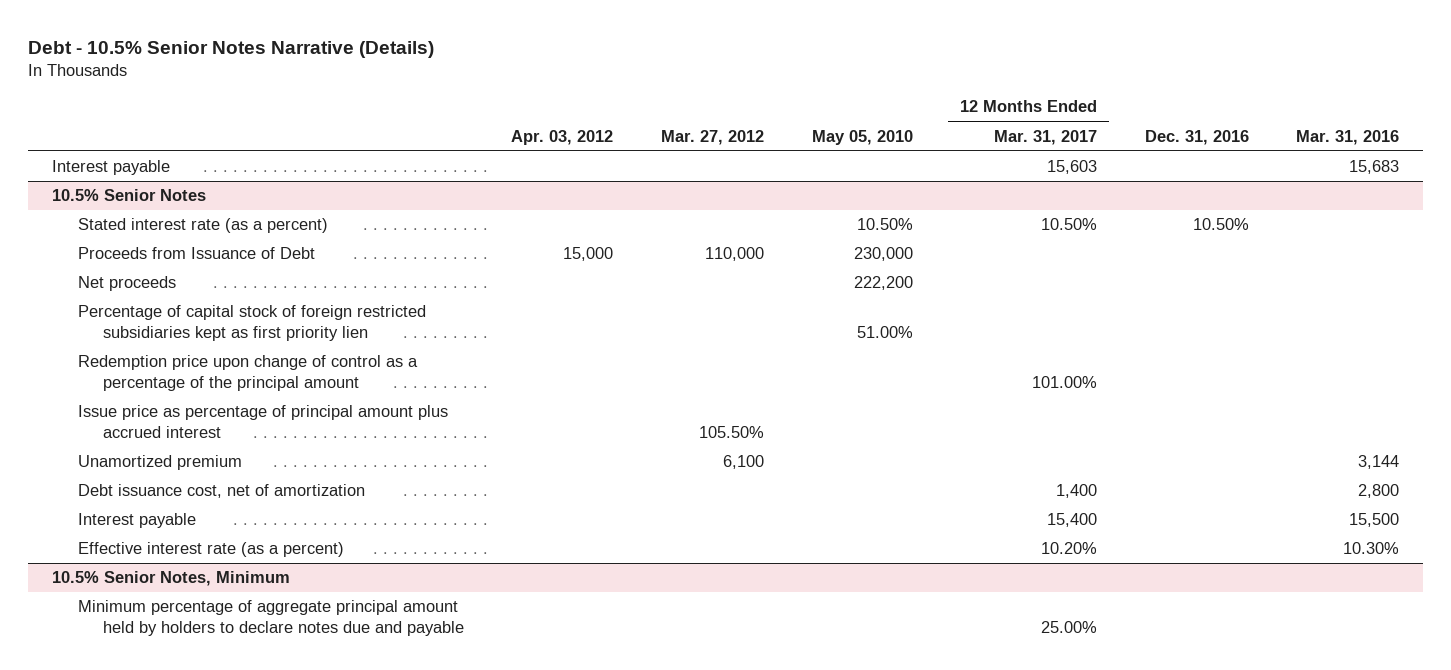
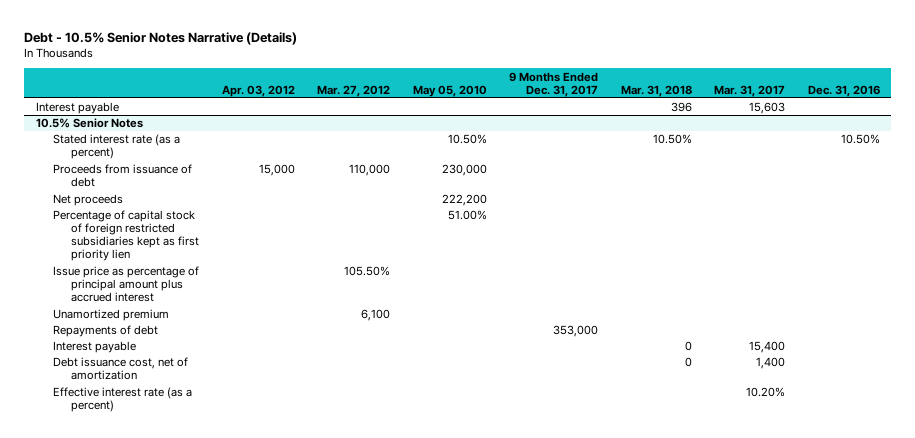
- | Apr. 03, 2012 | Mar. 27, 2012 | May 05, 2010 | 12 Months Ended Mar. 31, 2017 | Dec. 31, 2016 | Mar. 31, 2016
+ | Apr. 03, 2012 | Mar. 27, 2012 | May 05, 2010 | 9 Months Ended Dec. 31, 2017 | Mar. 31, 2018 | Mar. 31, 2017 | Dec. 31, 2016
@ 10.5% Senior Notes
- Proceeds from Issuance of Debt | 15,000 | 110,000 | 230,000 | | |
+ Proceeds from issuance of debt | 15,000 | 110,000 | 230,000 | | | |
- Redemption price upon change of control as a percentage of the principal amount | | | | 101.00% | |
+ Repayments of debt | | | | 353,000 | | |
moved down: Debt issuance cost, net of amortization | | | | | 0 | 1,400 |
- 10.5% Senior Notes, Minimum
- Minimum percentage of aggregate principal amount held by holders to declare notes due and payable | | | | 25.00% | |

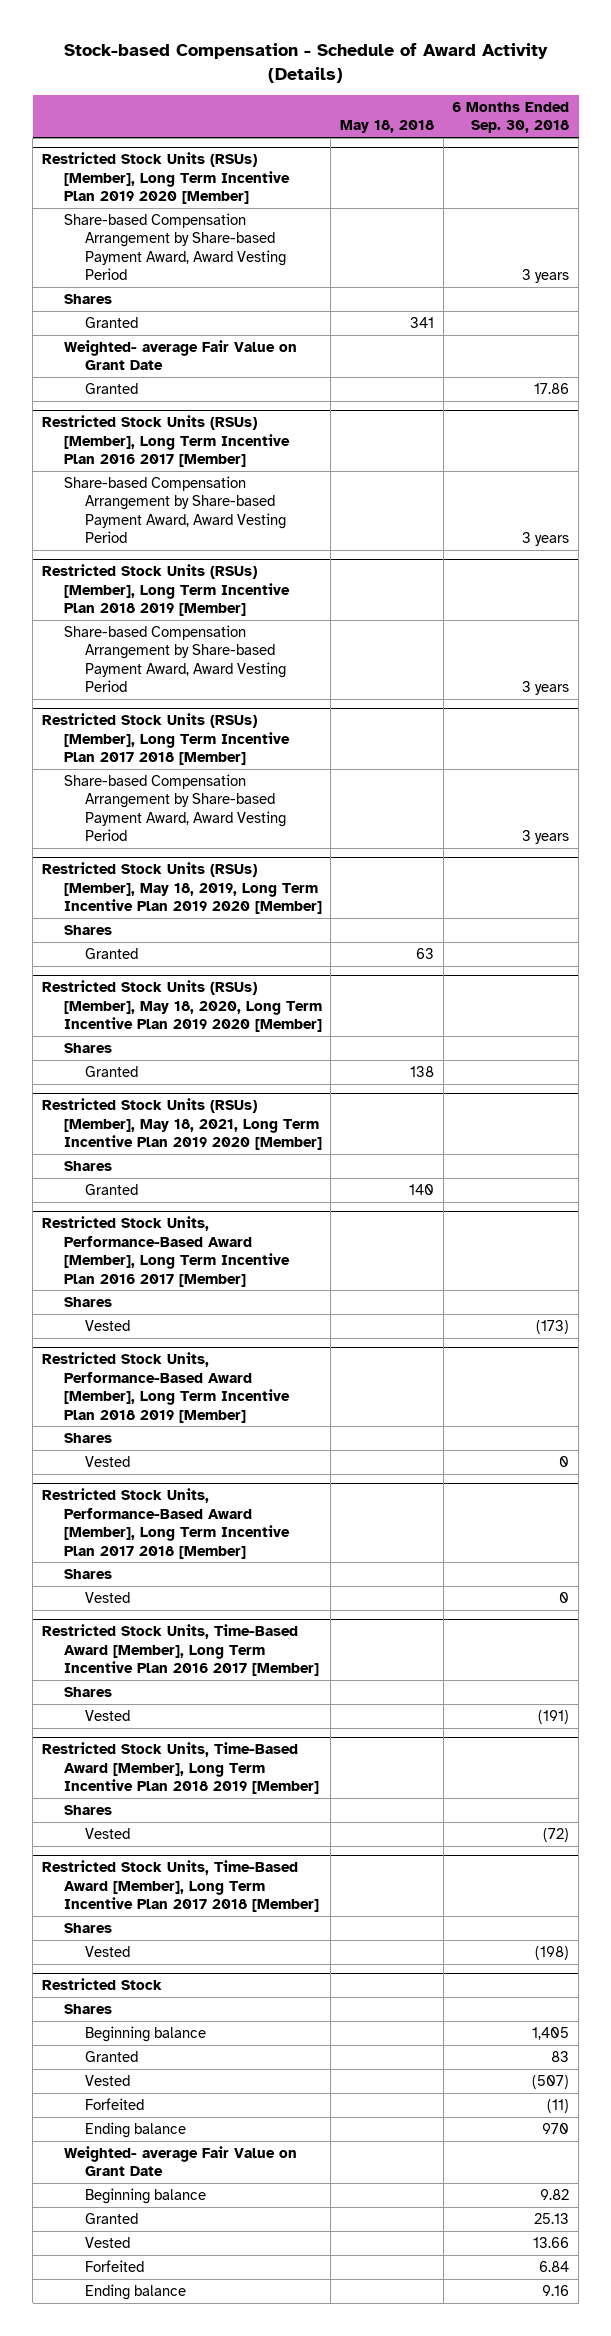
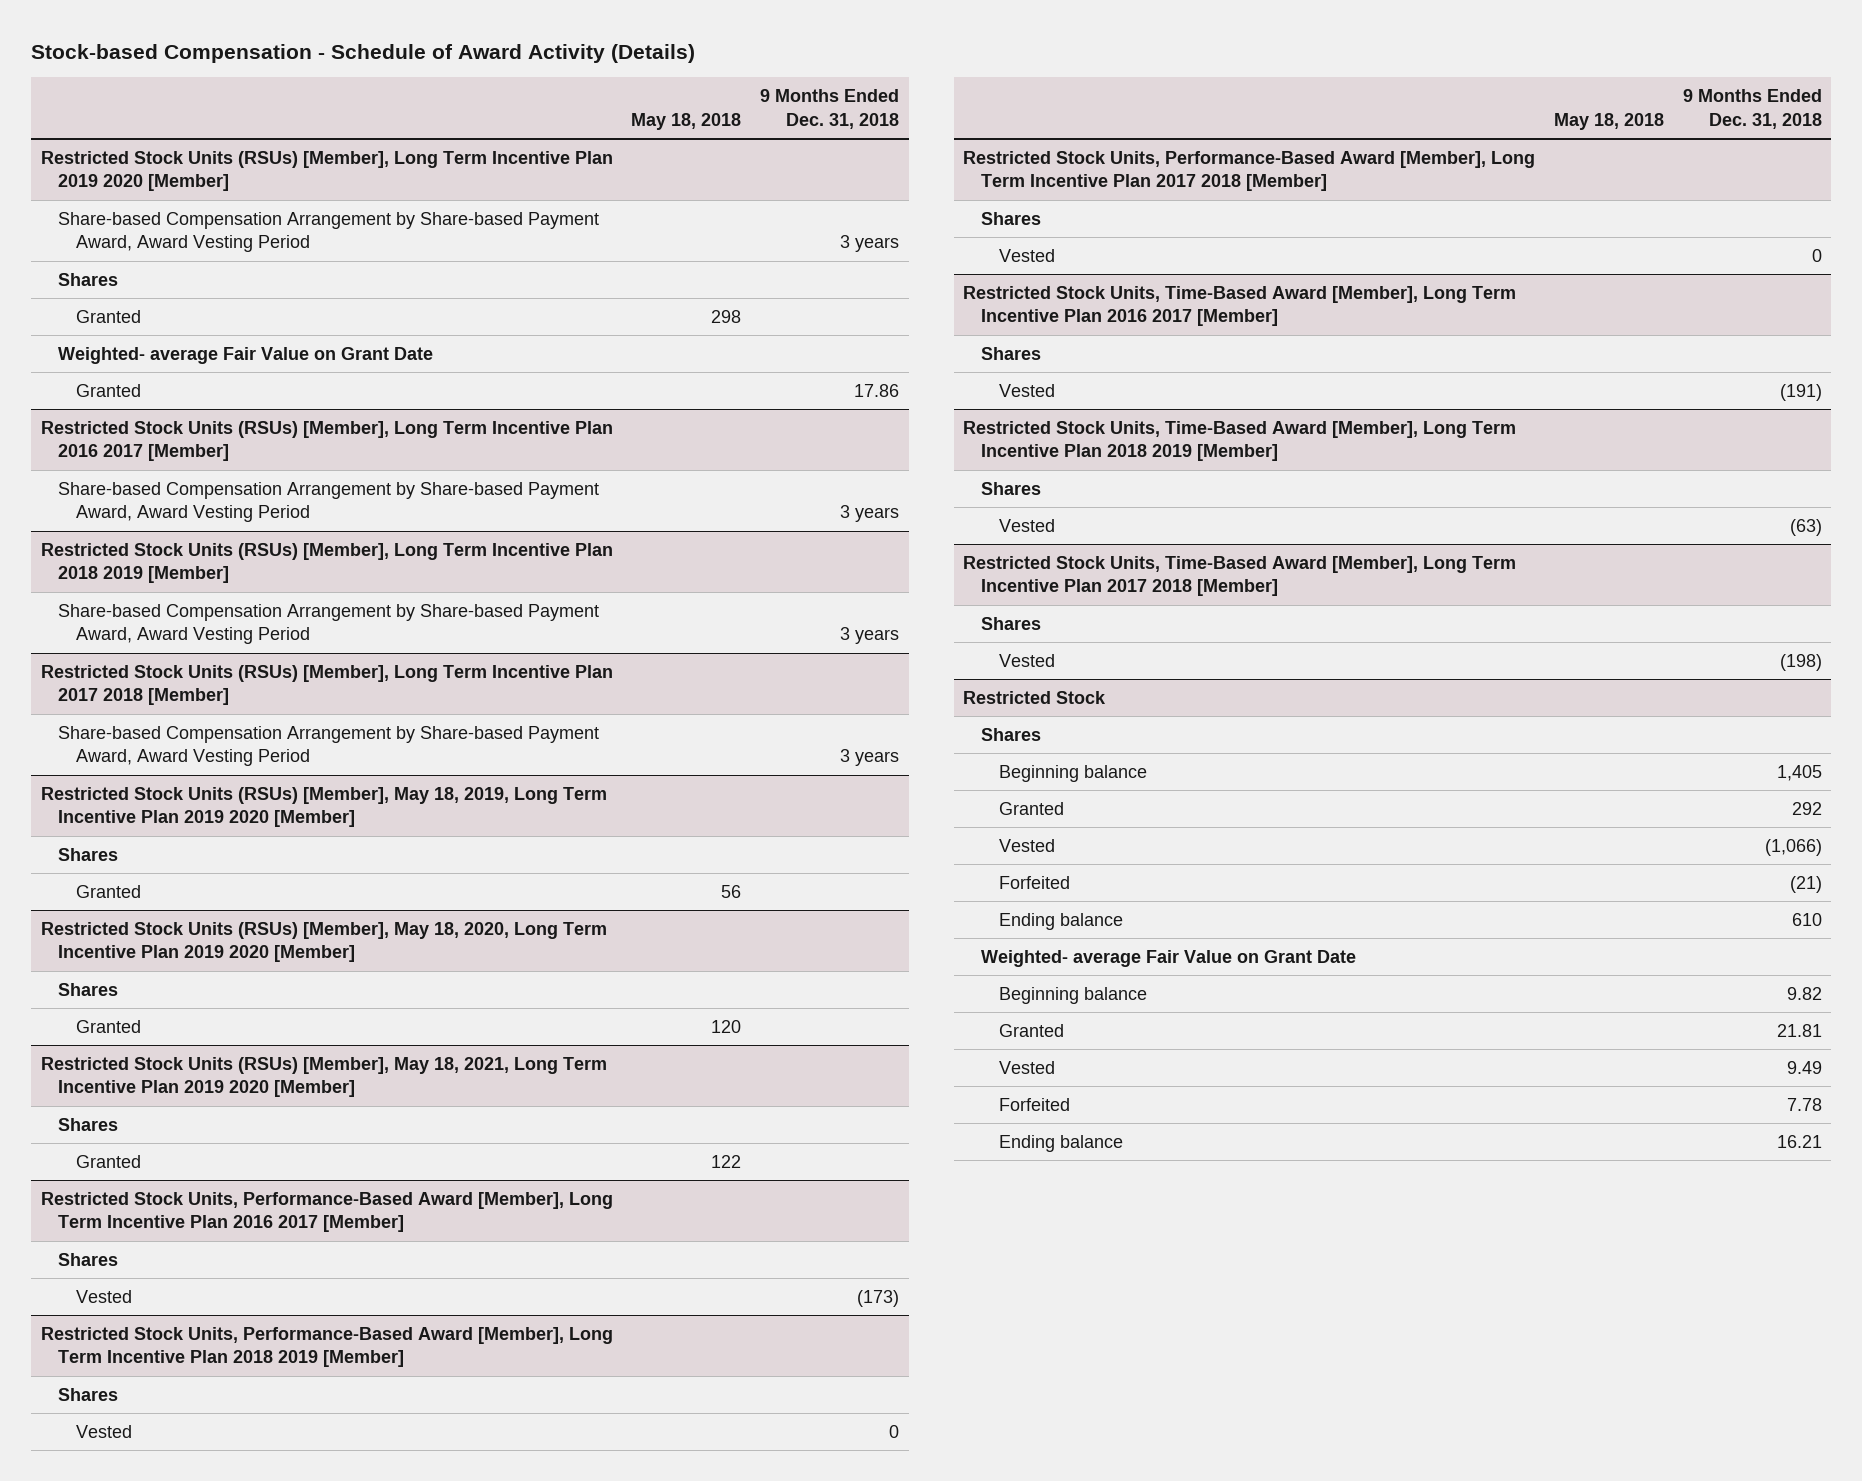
- | May 18, 2018 | 6 Months Ended Sep. 30, 2018
+ | May 18, 2018 | 9 Months Ended Dec. 31, 2018
@ Restricted Stock Units (RSUs) [Member], Long Term Incentive Plan 2019 2020 [Member]
- Granted | 341 |
+ Granted | 298 |
@ Restricted Stock Units (RSUs) [Member], May 18, 2019, Long Term Incentive Plan 2019 2020 [Member]
- Granted | 63 |
+ Granted | 56 |
@ Restricted Stock Units (RSUs) [Member], May 18, 2020, Long Term Incentive Plan 2019 2020 [Member]
- Granted | 138 |
+ Granted | 120 |
@ Restricted Stock Units (RSUs) [Member], May 18, 2021, Long Term Incentive Plan 2019 2020 [Member]
- Granted | 140 |
+ Granted | 122 |

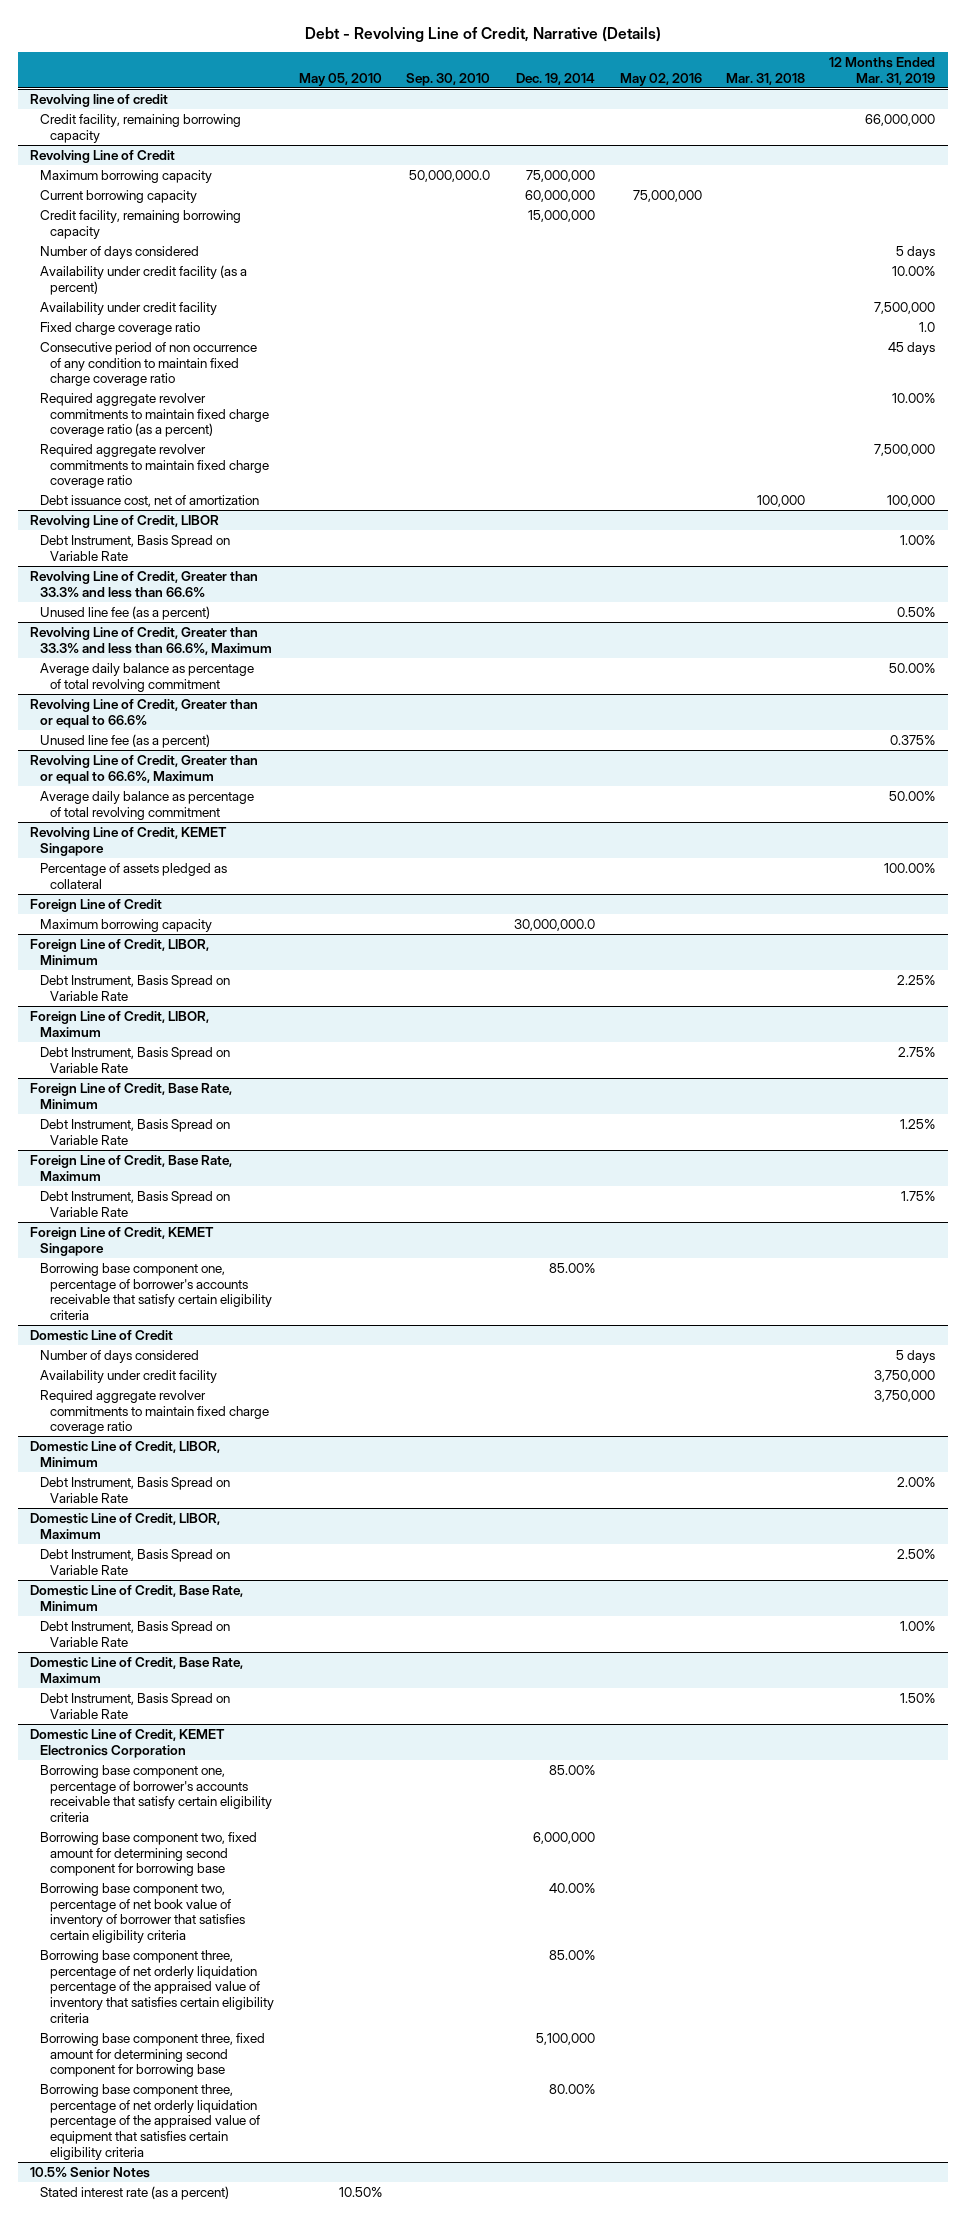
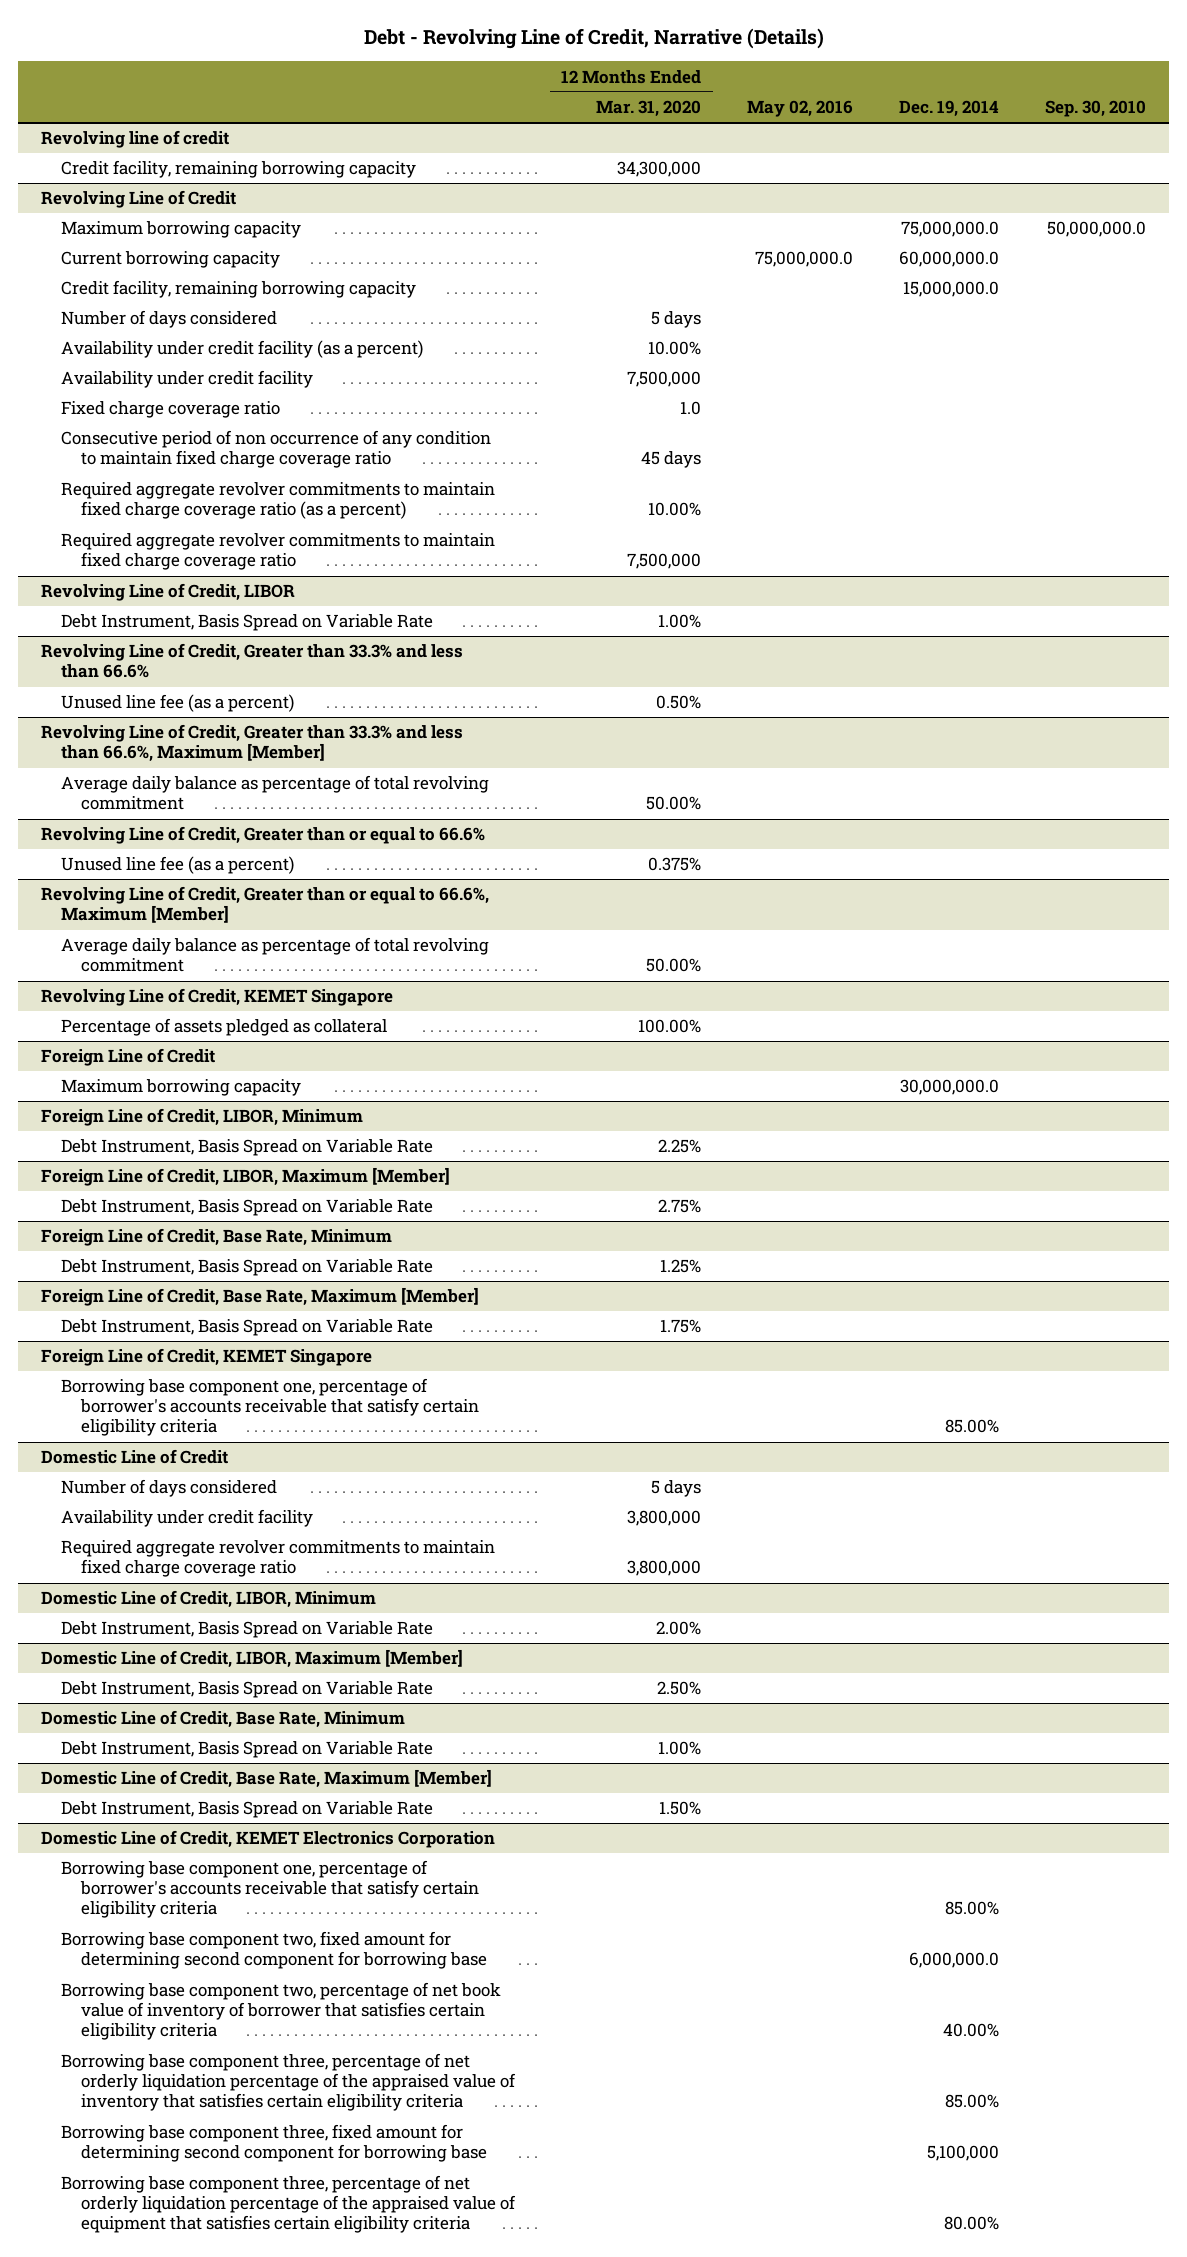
- | May 05, 2010 | Sep. 30, 2010 | Dec. 19, 2014 | May 02, 2016 | Mar. 31, 2018 | 12 Months Ended Mar. 31, 2019
+ | 12 Months Ended Mar. 31, 2020 | May 02, 2016 | Dec. 19, 2014 | Sep. 30, 2010
@ Revolving Line of Credit
- Maximum borrowing capacity | | 50,000,000.0 | 75,000,000 | | |
- Current borrowing capacity | | | 60,000,000 | 75,000,000 | |
- Credit facility, remaining borrowing capacity | | | 15,000,000 | | |
+ Maximum borrowing capacity | | | 75,000,000.0 | 50,000,000.0
+ Current borrowing capacity | | 75,000,000.0 | 60,000,000.0 |
+ Credit facility, remaining borrowing capacity | | | 15,000,000.0 |
- Debt issuance cost, net of amortization | | | | | 100,000 | 100,000
- Revolving Line of Credit, Greater than 33.3% and less than 66.6%, Maximum
+ Revolving Line of Credit, Greater than 33.3% and less than 66.6%, Maximum [Member]
- Revolving Line of Credit, Greater than or equal to 66.6%, Maximum
+ Revolving Line of Credit, Greater than or equal to 66.6%, Maximum [Member]
- Foreign Line of Credit, LIBOR, Maximum
+ Foreign Line of Credit, LIBOR, Maximum [Member]
- Foreign Line of Credit, Base Rate, Maximum
+ Foreign Line of Credit, Base Rate, Maximum [Member]
- Domestic Line of Credit, LIBOR, Maximum
+ Domestic Line of Credit, LIBOR, Maximum [Member]
- Domestic Line of Credit, Base Rate, Maximum
+ Domestic Line of Credit, Base Rate, Maximum [Member]
@ Domestic Line of Credit, KEMET Electronics Corporation
- Borrowing base component two, fixed amount for determining second component for borrowing base | | | 6,000,000 | | |
+ Borrowing base component two, fixed amount for determining second component for borrowing base | | | 6,000,000.0 |
- 10.5% Senior Notes
- Stated interest rate (as a percent) | 10.50% | | | | |

